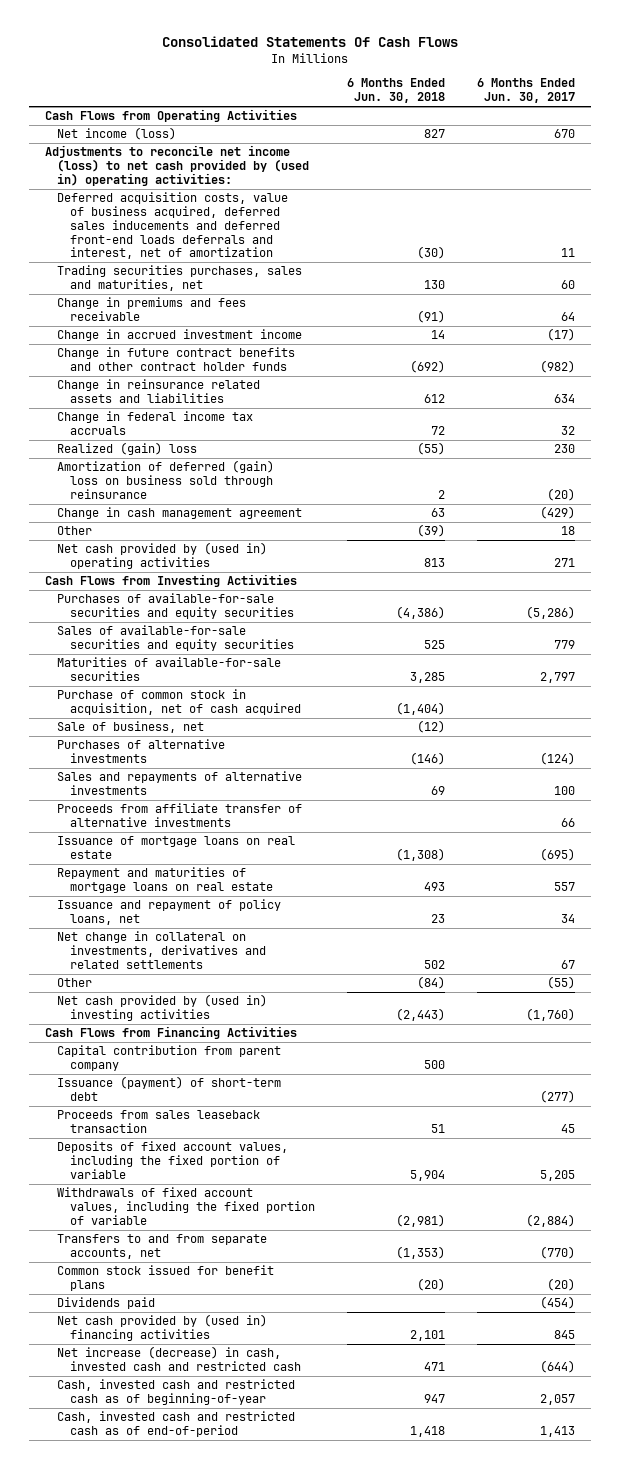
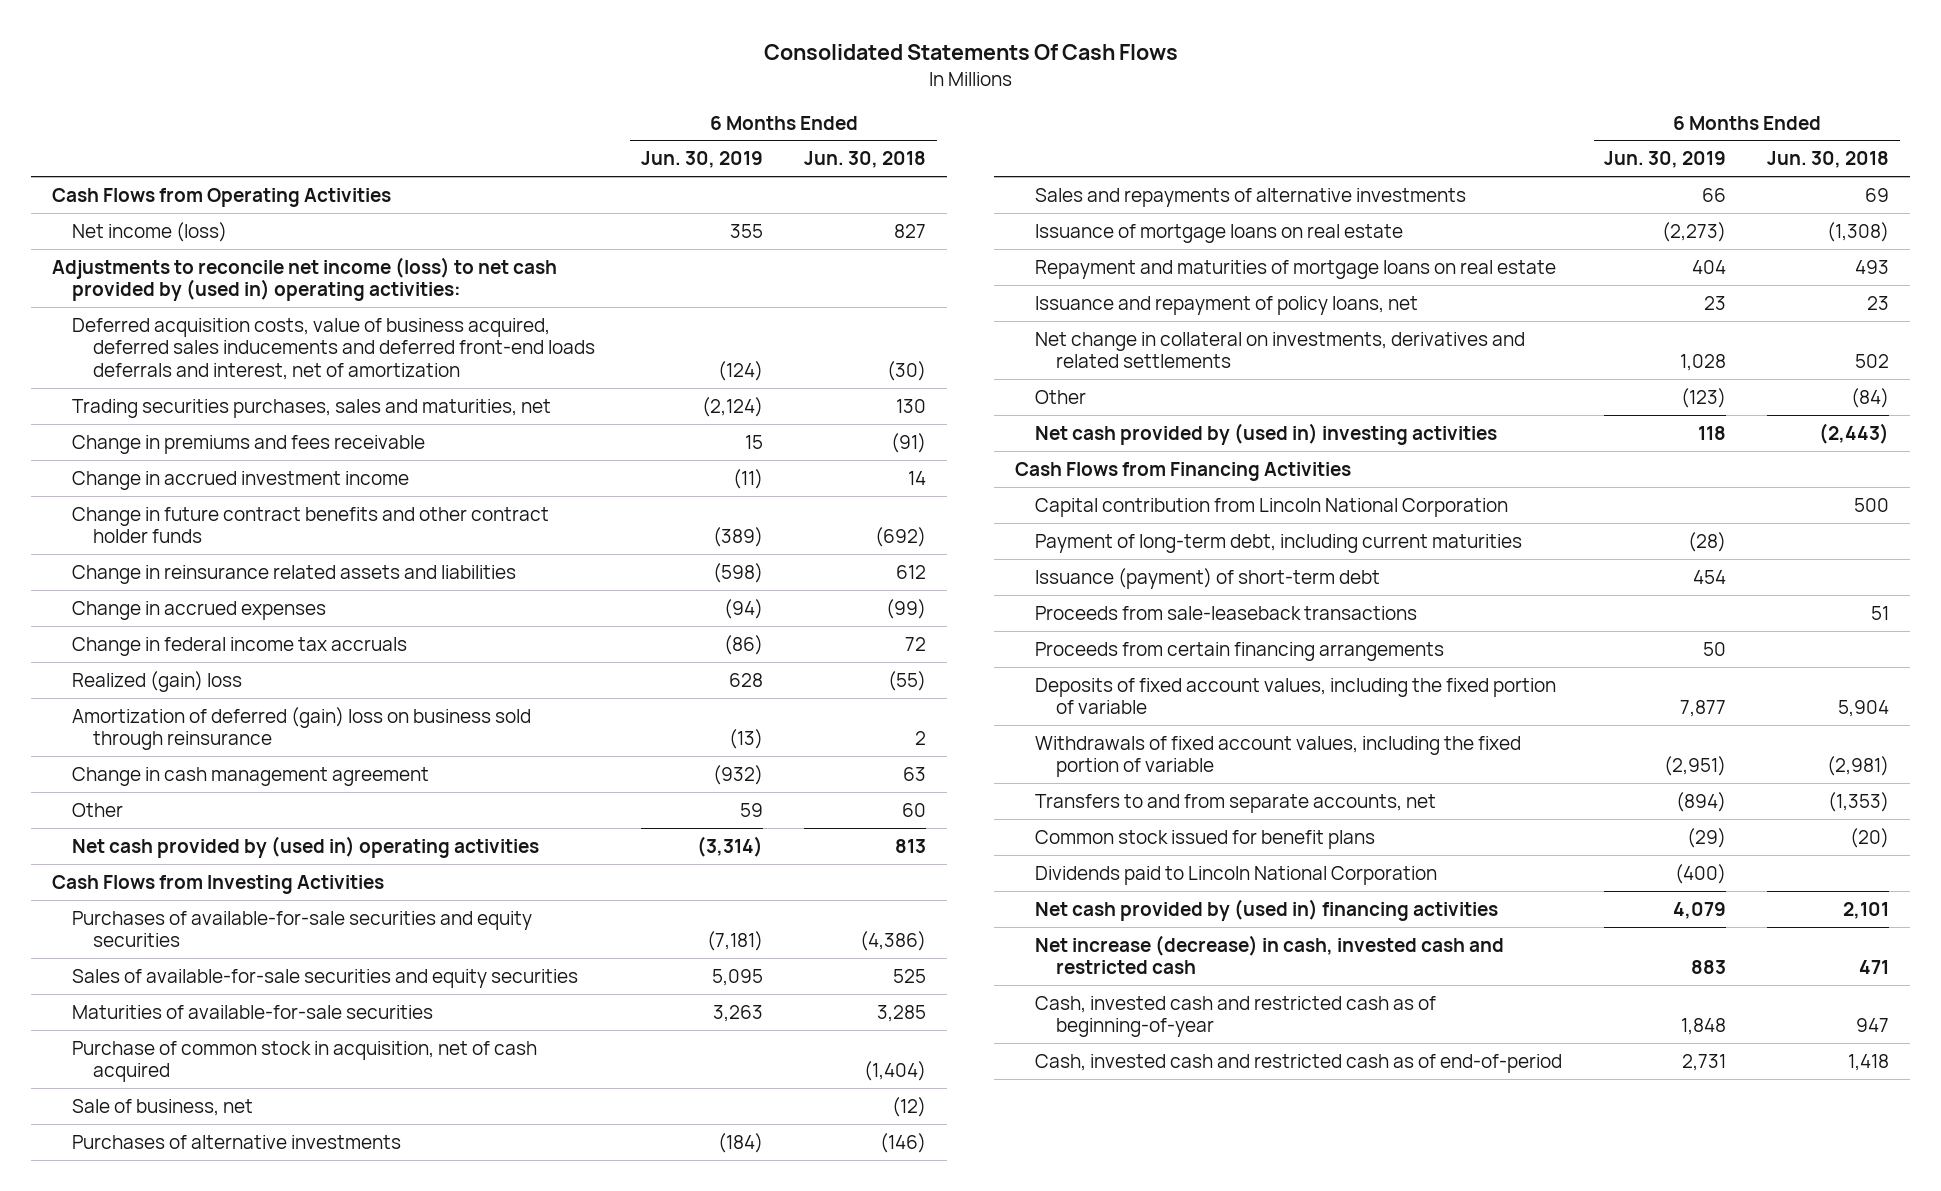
- | 6 Months Ended Jun. 30, 2018 | 6 Months Ended Jun. 30, 2017
+ | 6 Months Ended Jun. 30, 2019 | 6 Months Ended Jun. 30, 2018
+ Change in accrued expenses | (94) | (99)
- Other | (39) | 18
+ Other | 59 | 60
- Proceeds from affiliate transfer of alternative investments | | 66
- Capital contribution from parent company | 500 |
+ Capital contribution from Lincoln National Corporation | | 500
+ Payment of long-term debt, including current maturities | (28) |
- Proceeds from sales leaseback transaction | 51 | 45
+ Proceeds from sale-leaseback transactions | | 51
+ Proceeds from certain financing arrangements | 50 |
- Dividends paid | | (454)
+ Dividends paid to Lincoln National Corporation | (400) |

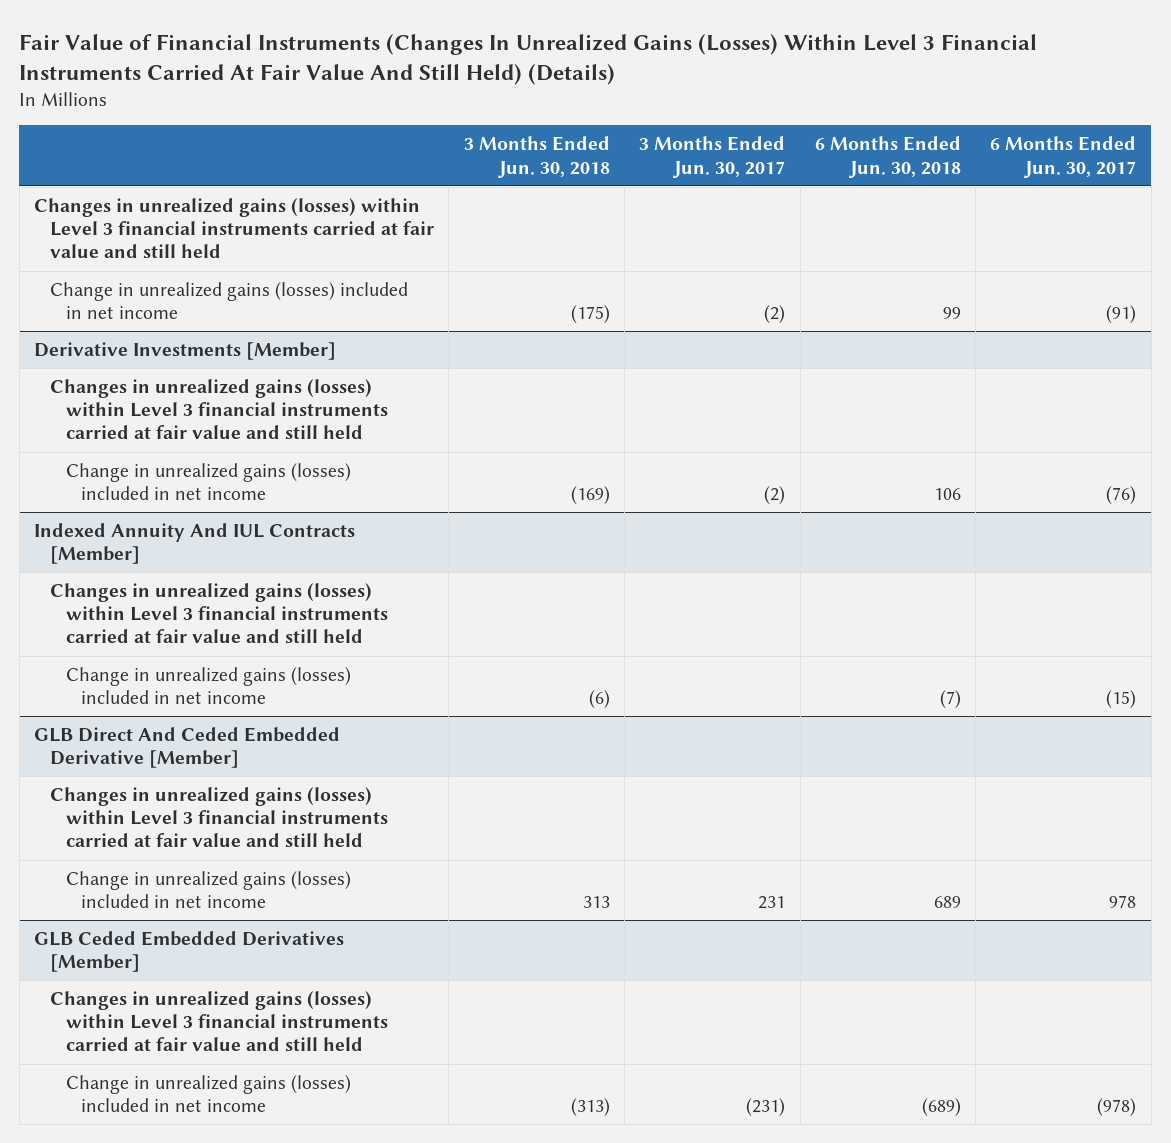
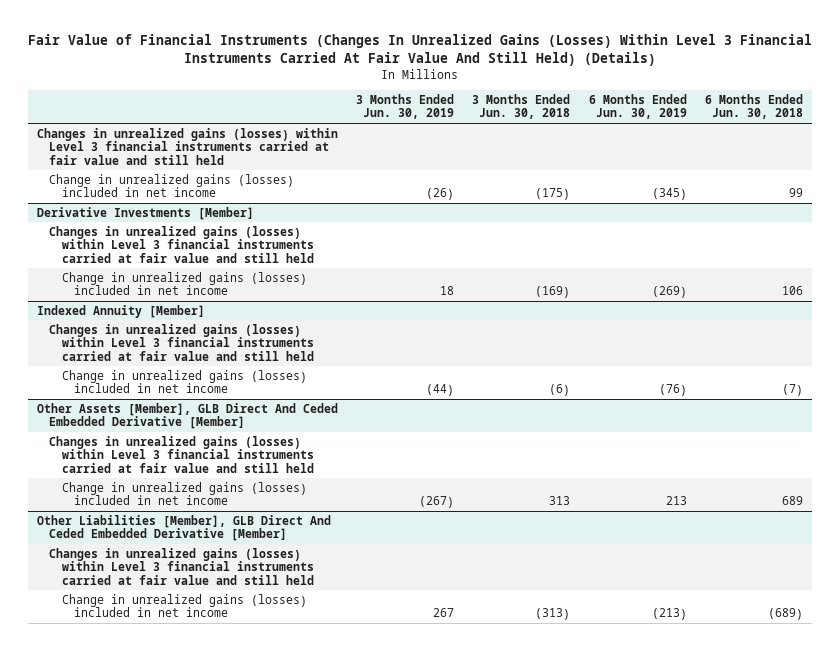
- | 3 Months Ended Jun. 30, 2018 | 3 Months Ended Jun. 30, 2017 | 6 Months Ended Jun. 30, 2018 | 6 Months Ended Jun. 30, 2017
+ | 3 Months Ended Jun. 30, 2019 | 3 Months Ended Jun. 30, 2018 | 6 Months Ended Jun. 30, 2019 | 6 Months Ended Jun. 30, 2018
- Indexed Annuity And IUL Contracts [Member]
+ Indexed Annuity [Member]
- GLB Direct And Ceded Embedded Derivative [Member]
+ Other Assets [Member], GLB Direct And Ceded Embedded Derivative [Member]
- GLB Ceded Embedded Derivatives [Member]
+ Other Liabilities [Member], GLB Direct And Ceded Embedded Derivative [Member]

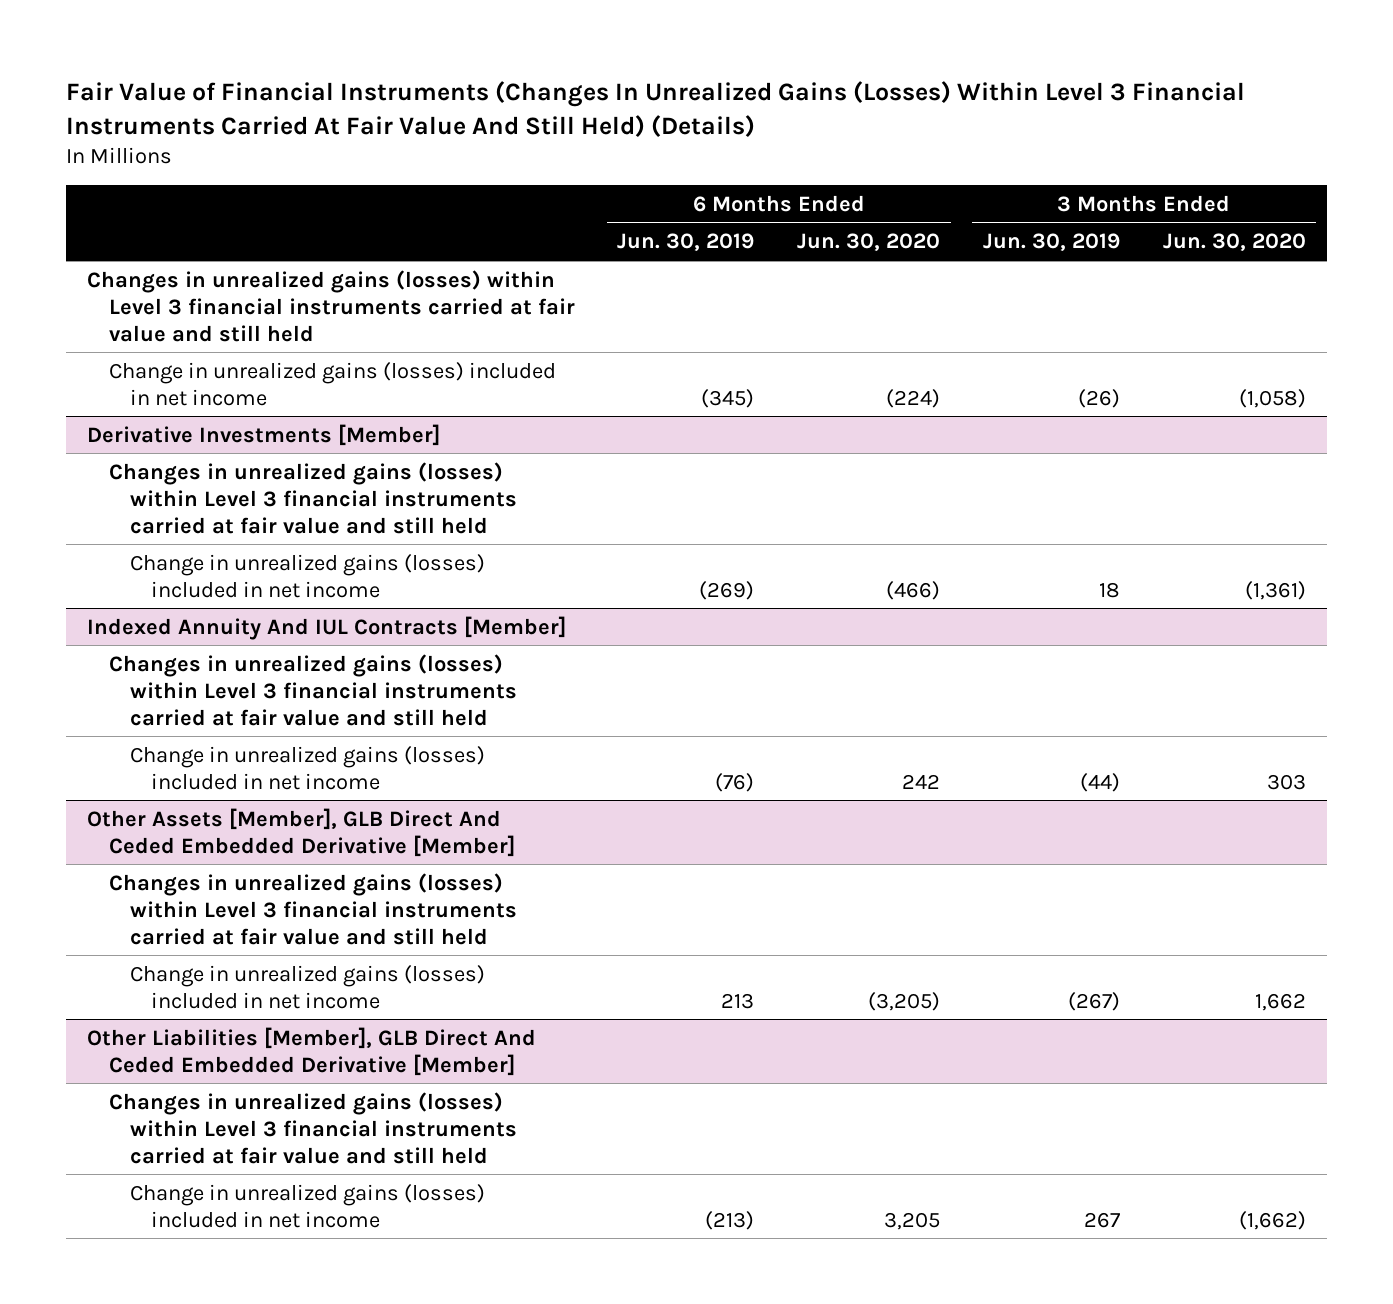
- | 3 Months Ended Jun. 30, 2019 | 3 Months Ended Jun. 30, 2018 | 6 Months Ended Jun. 30, 2019 | 6 Months Ended Jun. 30, 2018
+ | 6 Months Ended Jun. 30, 2019 | 6 Months Ended Jun. 30, 2020 | 3 Months Ended Jun. 30, 2019 | 3 Months Ended Jun. 30, 2020
- Indexed Annuity [Member]
+ Indexed Annuity And IUL Contracts [Member]

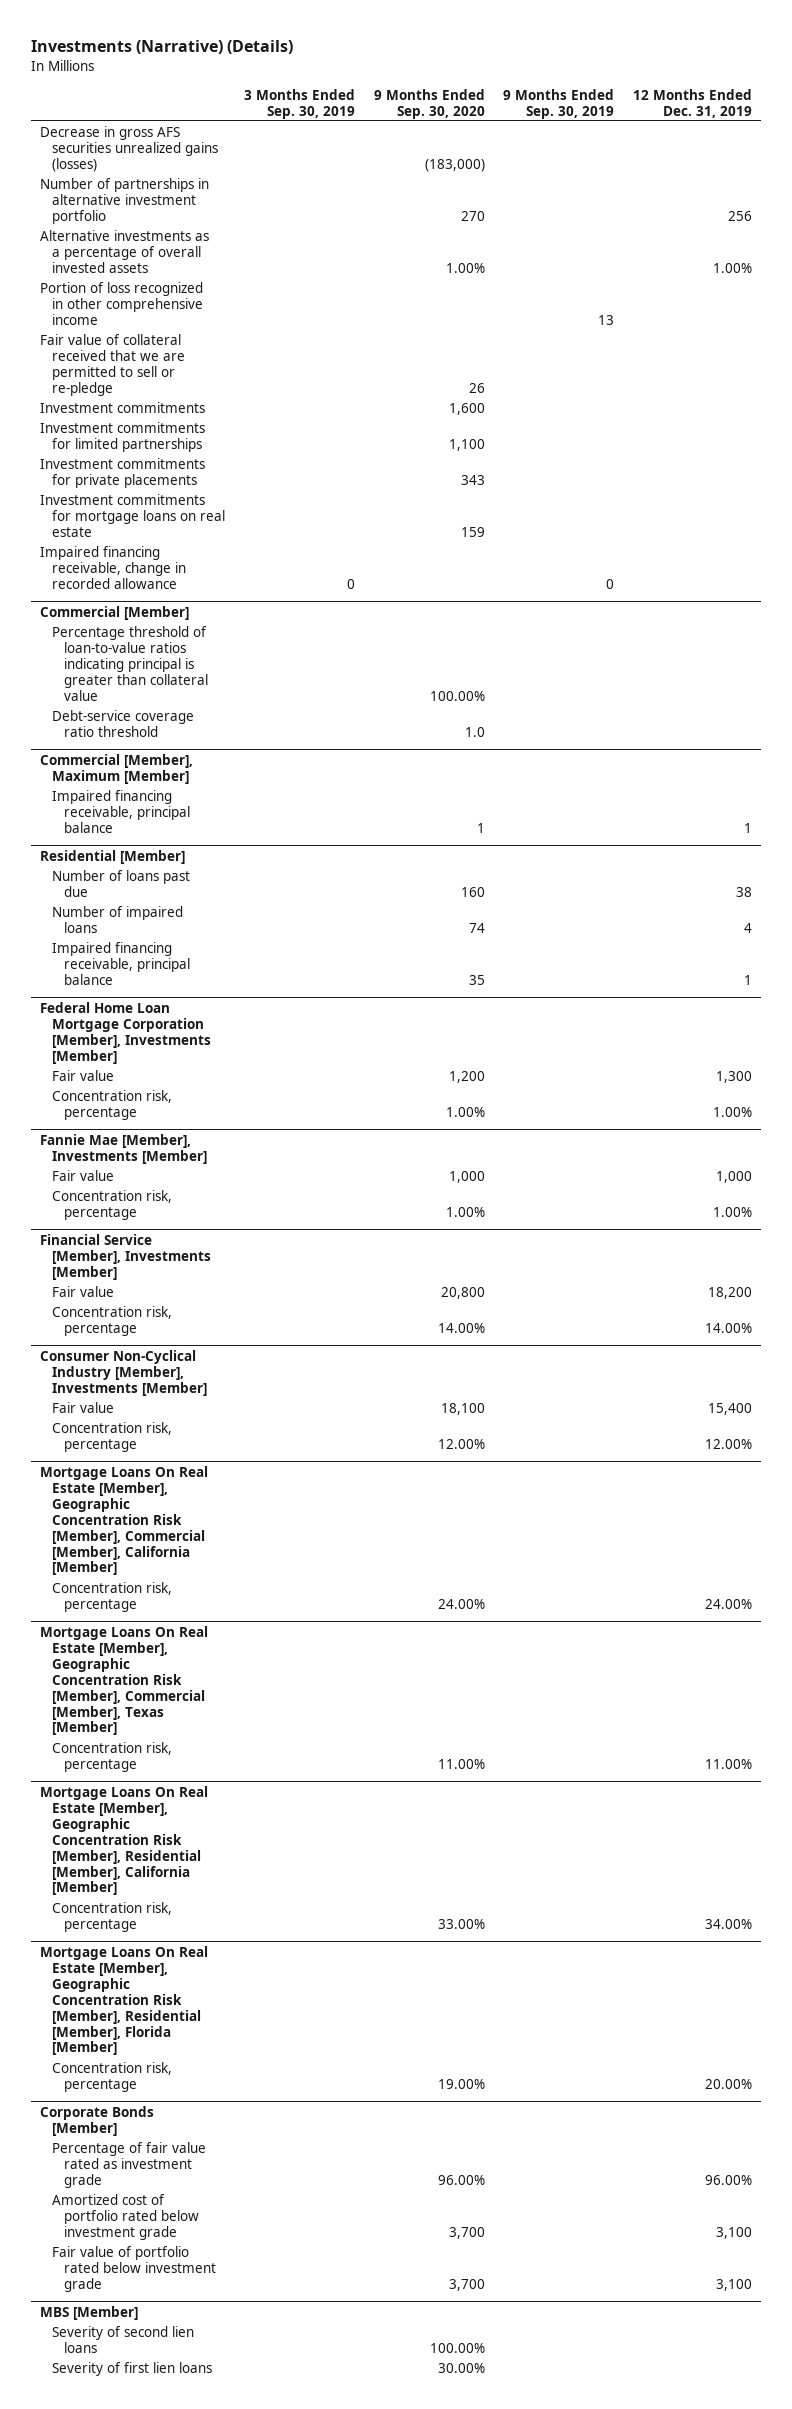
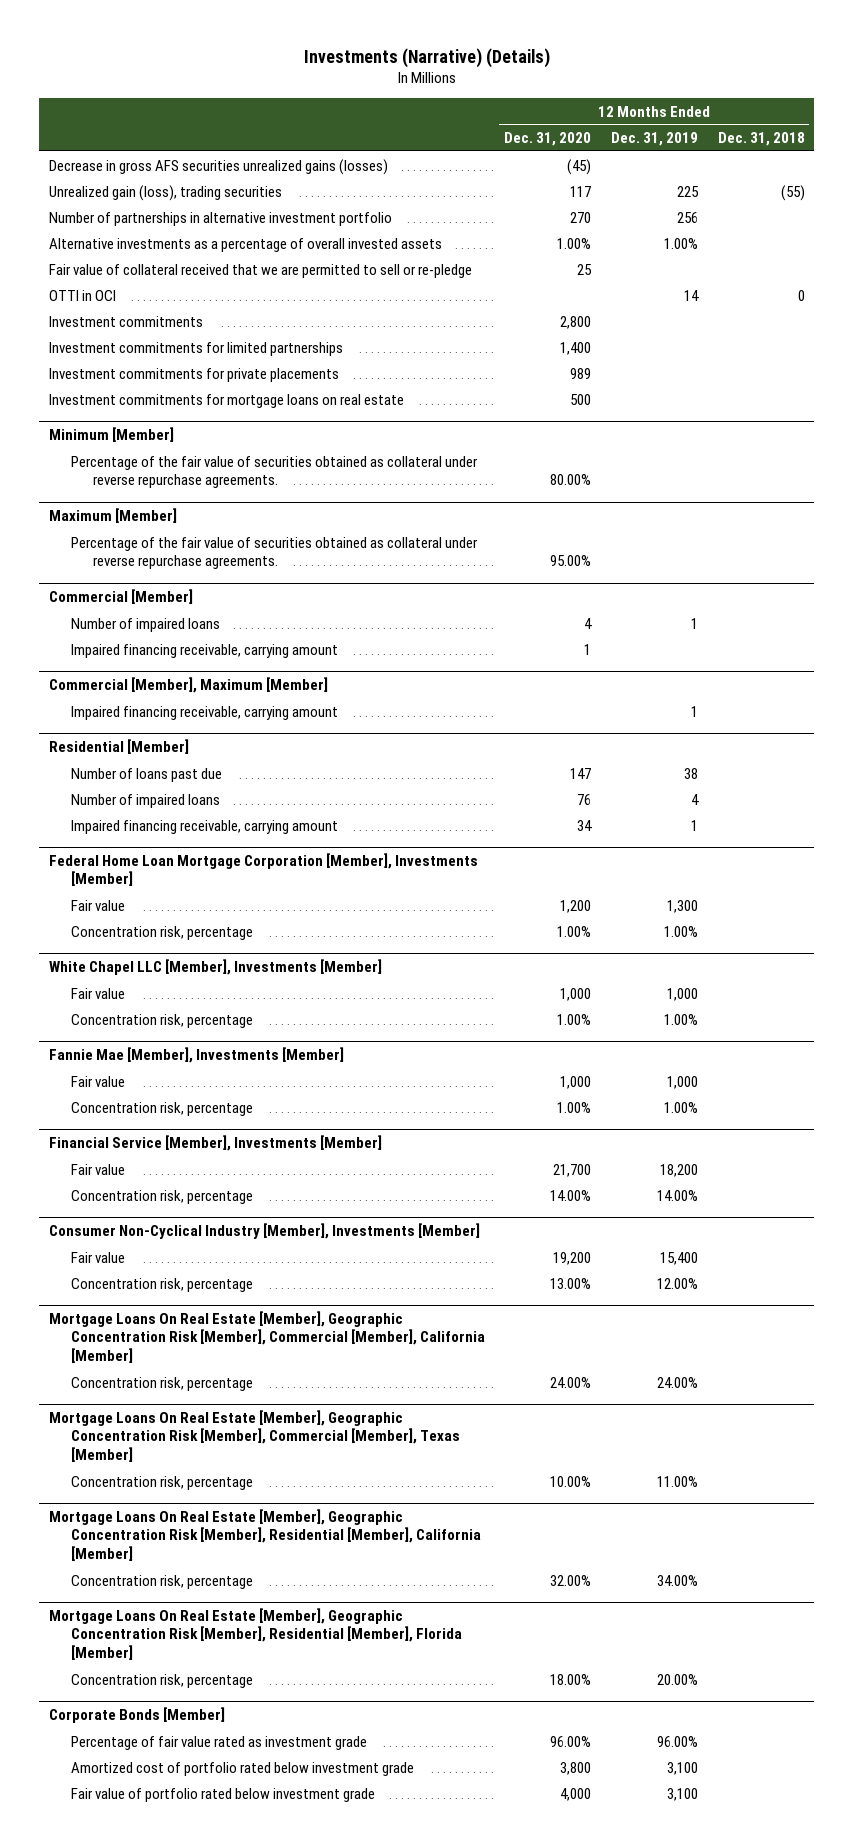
- | 3 Months Ended Sep. 30, 2019 | 9 Months Ended Sep. 30, 2020 | 9 Months Ended Sep. 30, 2019 | 12 Months Ended Dec. 31, 2019
+ | 12 Months Ended Dec. 31, 2020 | 12 Months Ended Dec. 31, 2019 | 12 Months Ended Dec. 31, 2018
+ Unrealized gain (loss), trading securities | 117 | 225 | (55)
- Portion of loss recognized in other comprehensive income | | | 13 |
+ OTTI in OCI | | 14 | 0
- Impaired financing receivable, change in recorded allowance | 0 | | 0 |
+ Minimum [Member]
+ Percentage of the fair value of securities obtained as collateral under reverse repurchase agreements. | 80.00% | |
+ Maximum [Member]
+ Percentage of the fair value of securities obtained as collateral under reverse repurchase agreements. | 95.00% | |
@ Commercial [Member]
- Percentage threshold of loan-to-value ratios indicating principal is greater than collateral value | | 100.00% | |
- Debt-service coverage ratio threshold | | 1.0 | |
+ Number of impaired loans | 4 | 1 |
+ Impaired financing receivable, carrying amount | 1 | |
@ Commercial [Member], Maximum [Member]
- Impaired financing receivable, principal balance | | 1 | | 1
+ Impaired financing receivable, carrying amount | | 1 |
@ Residential [Member]
- Impaired financing receivable, principal balance | | 35 | | 1
+ Impaired financing receivable, carrying amount | 34 | 1 |
+ White Chapel LLC [Member], Investments [Member]
+ Fair value | 1,000 | 1,000 |
+ Concentration risk, percentage | 1.00% | 1.00% |
- MBS [Member]
- Severity of second lien loans | | 100.00% | |
- Severity of first lien loans | | 30.00% | |

